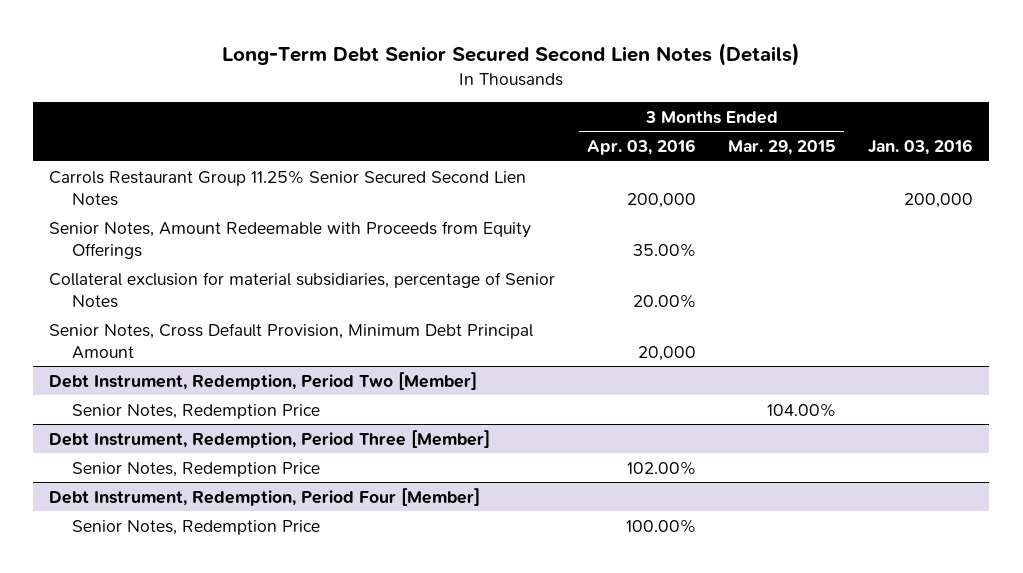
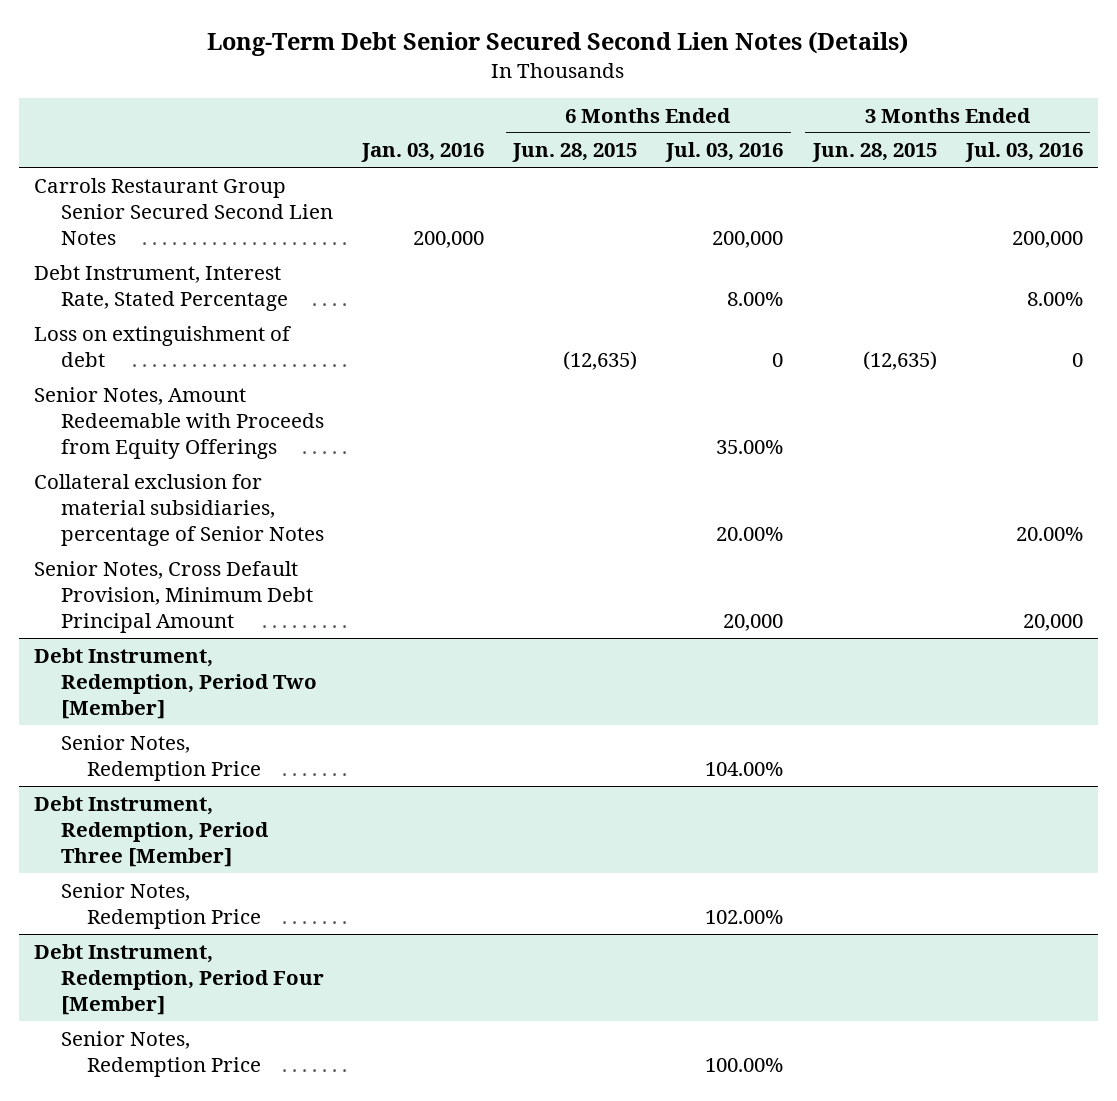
- | 3 Months Ended Apr. 03, 2016 | 3 Months Ended Mar. 29, 2015 | Jan. 03, 2016
+ | Jan. 03, 2016 | 6 Months Ended Jun. 28, 2015 | 6 Months Ended Jul. 03, 2016 | 3 Months Ended Jun. 28, 2015 | 3 Months Ended Jul. 03, 2016
- Carrols Restaurant Group 11.25% Senior Secured Second Lien Notes | 200,000 | | 200,000
+ Carrols Restaurant Group Senior Secured Second Lien Notes | 200,000 | | 200,000 | | 200,000
+ Debt Instrument, Interest Rate, Stated Percentage | | | 8.00% | | 8.00%
+ Loss on extinguishment of debt | | (12,635) | 0 | (12,635) | 0

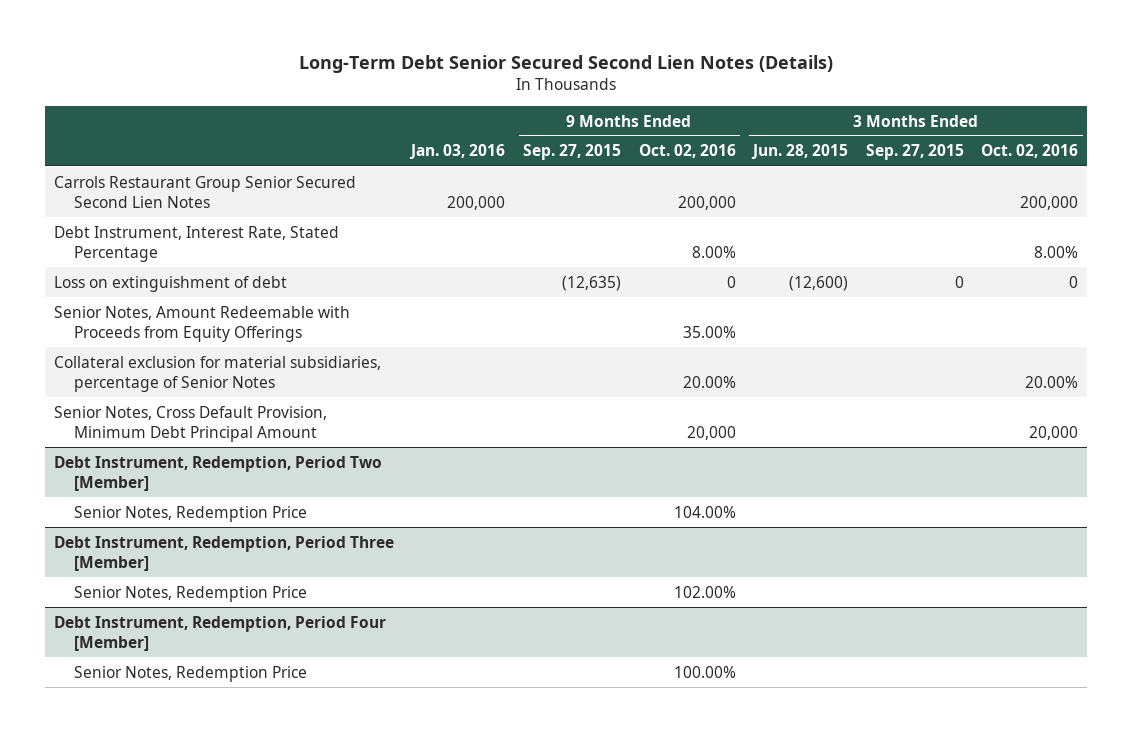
- | Jan. 03, 2016 | 6 Months Ended Jun. 28, 2015 | 6 Months Ended Jul. 03, 2016 | 3 Months Ended Jun. 28, 2015 | 3 Months Ended Jul. 03, 2016
+ | Jan. 03, 2016 | 9 Months Ended Sep. 27, 2015 | 9 Months Ended Oct. 02, 2016 | 3 Months Ended Jun. 28, 2015 | 3 Months Ended Sep. 27, 2015 | 3 Months Ended Oct. 02, 2016
- Loss on extinguishment of debt | | (12,635) | 0 | (12,635) | 0
+ Loss on extinguishment of debt | | (12,635) | 0 | (12,600) | 0 | 0

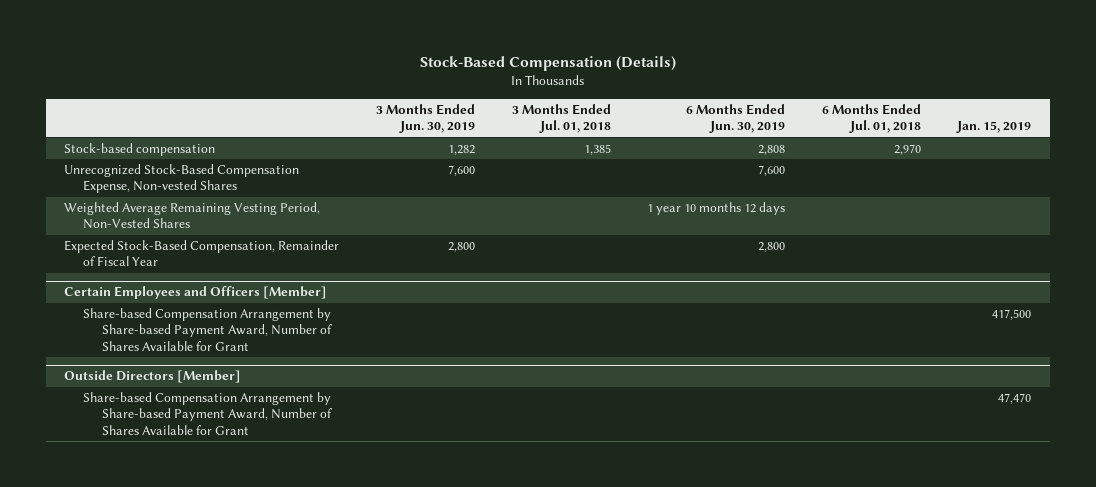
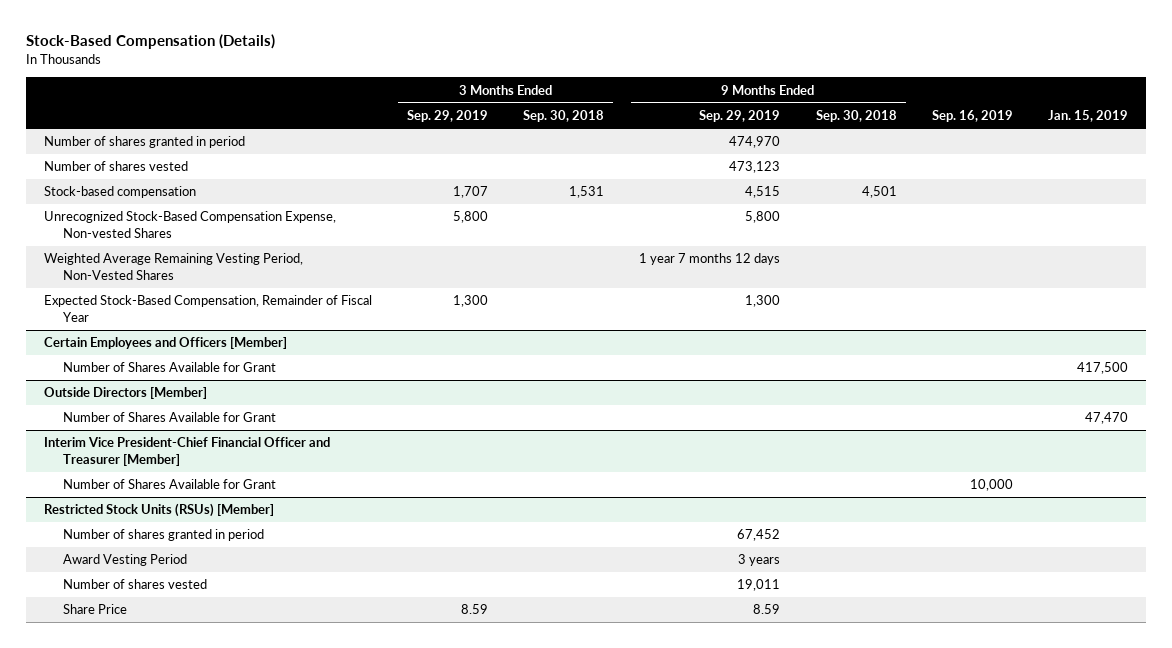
- | 3 Months Ended Jun. 30, 2019 | 3 Months Ended Jul. 01, 2018 | 6 Months Ended Jun. 30, 2019 | 6 Months Ended Jul. 01, 2018 | Jan. 15, 2019
+ | 3 Months Ended Sep. 29, 2019 | 3 Months Ended Sep. 30, 2018 | 9 Months Ended Sep. 29, 2019 | 9 Months Ended Sep. 30, 2018 | Sep. 16, 2019 | Jan. 15, 2019
+ Number of shares granted in period | | | 474,970 | | |
+ Number of shares vested | | | 473,123 | | |
@ Certain Employees and Officers [Member]
- Share-based Compensation Arrangement by Share-based Payment Award, Number of Shares Available for Grant | | | | | 417,500
+ Number of Shares Available for Grant | | | | | | 417,500
@ Outside Directors [Member]
- Share-based Compensation Arrangement by Share-based Payment Award, Number of Shares Available for Grant | | | | | 47,470
+ Number of Shares Available for Grant | | | | | | 47,470
+ Interim Vice President-Chief Financial Officer and Treasurer [Member]
+ Number of Shares Available for Grant | | | | | 10,000 |
+ Restricted Stock Units (RSUs) [Member]
+ Number of shares granted in period | | | 67,452 | | |
+ Award Vesting Period | | | 3 years | | |
+ Number of shares vested | | | 19,011 | | |
+ Share Price | 8.59 | | 8.59 | | |

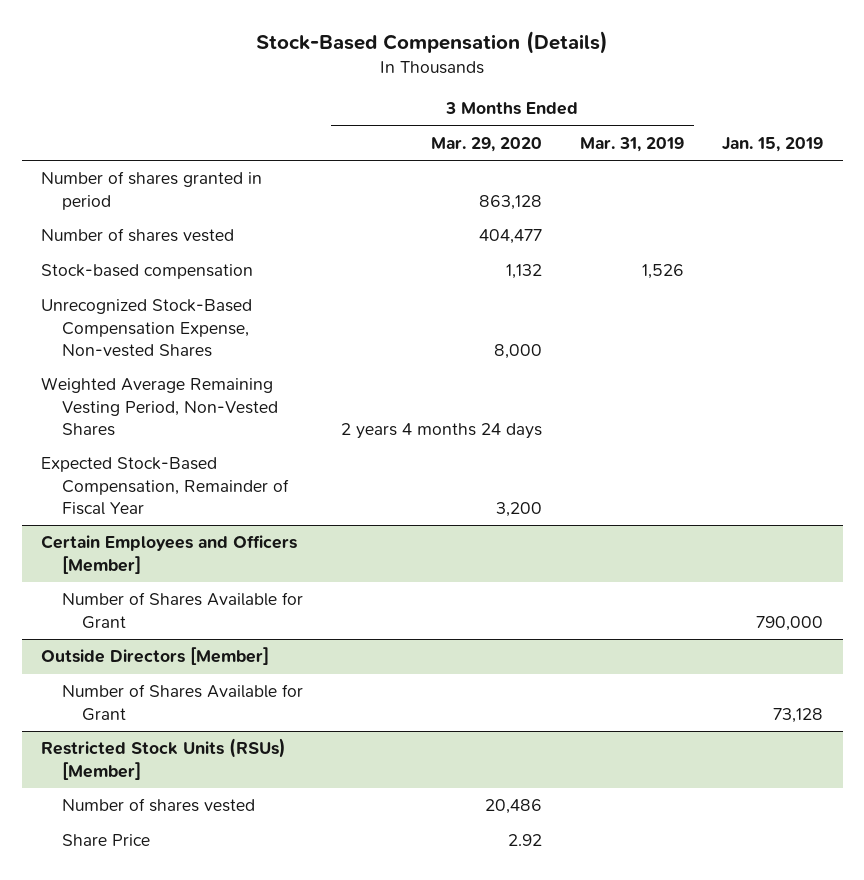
- | 3 Months Ended Sep. 29, 2019 | 3 Months Ended Sep. 30, 2018 | 9 Months Ended Sep. 29, 2019 | 9 Months Ended Sep. 30, 2018 | Sep. 16, 2019 | Jan. 15, 2019
+ | 3 Months Ended Mar. 29, 2020 | 3 Months Ended Mar. 31, 2019 | Jan. 15, 2019
@ Certain Employees and Officers [Member]
- Number of Shares Available for Grant | | | | | | 417,500
+ Number of Shares Available for Grant | | | 790,000
@ Outside Directors [Member]
- Number of Shares Available for Grant | | | | | | 47,470
- Interim Vice President-Chief Financial Officer and Treasurer [Member]
- Number of Shares Available for Grant | | | | | 10,000 |
@ Outside Directors [Member]
+ Number of Shares Available for Grant | | | 73,128
@ Restricted Stock Units (RSUs) [Member]
- Number of shares granted in period | | | 67,452 | | |
- Award Vesting Period | | | 3 years | | |

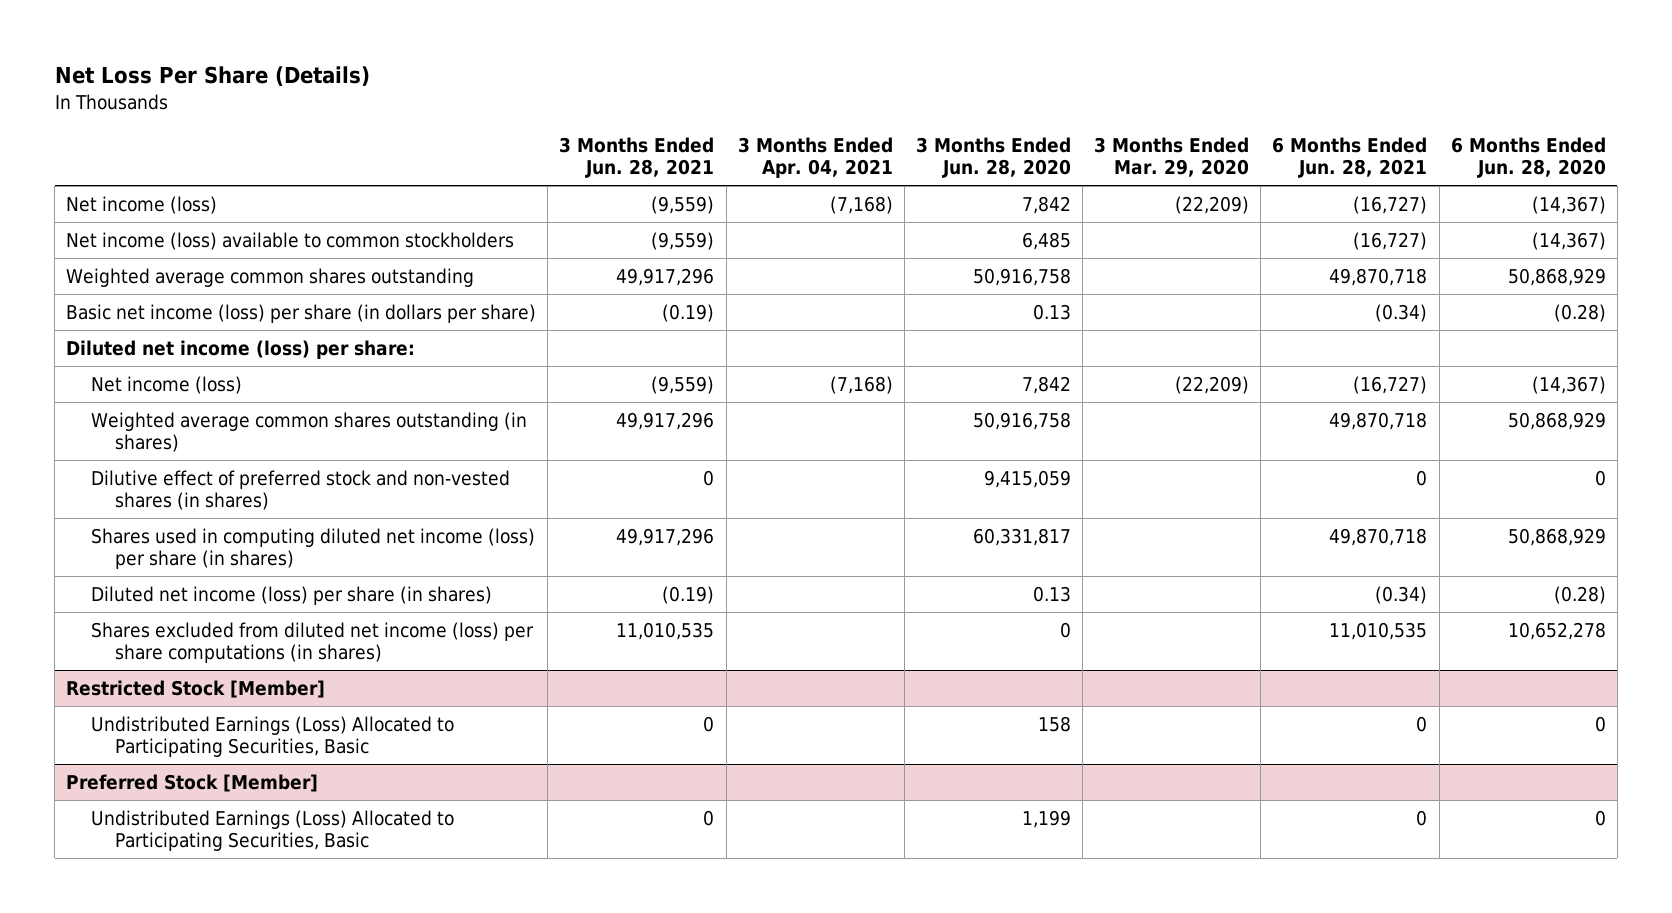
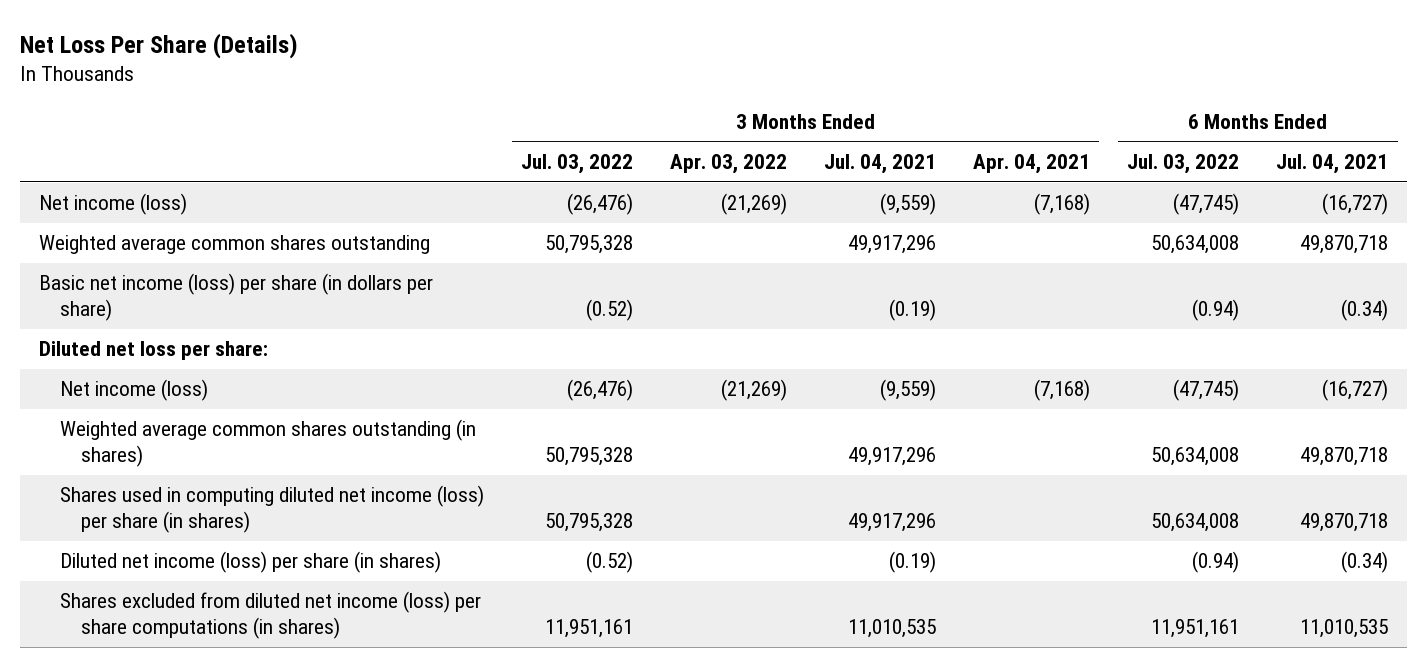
- | 3 Months Ended Jun. 28, 2021 | 3 Months Ended Apr. 04, 2021 | 3 Months Ended Jun. 28, 2020 | 3 Months Ended Mar. 29, 2020 | 6 Months Ended Jun. 28, 2021 | 6 Months Ended Jun. 28, 2020
+ | 3 Months Ended Jul. 03, 2022 | 3 Months Ended Apr. 03, 2022 | 3 Months Ended Jul. 04, 2021 | 3 Months Ended Apr. 04, 2021 | 6 Months Ended Jul. 03, 2022 | 6 Months Ended Jul. 04, 2021
- Net income (loss) available to common stockholders | (9,559) | | 6,485 | | (16,727) | (14,367)
- Diluted net income (loss) per share:
+ Diluted net loss per share:
- Dilutive effect of preferred stock and non-vested shares (in shares) | 0 | | 9,415,059 | | 0 | 0
- Restricted Stock [Member]
- Undistributed Earnings (Loss) Allocated to Participating Securities, Basic | 0 | | 158 | | 0 | 0
- Preferred Stock [Member]
- Undistributed Earnings (Loss) Allocated to Participating Securities, Basic | 0 | | 1,199 | | 0 | 0

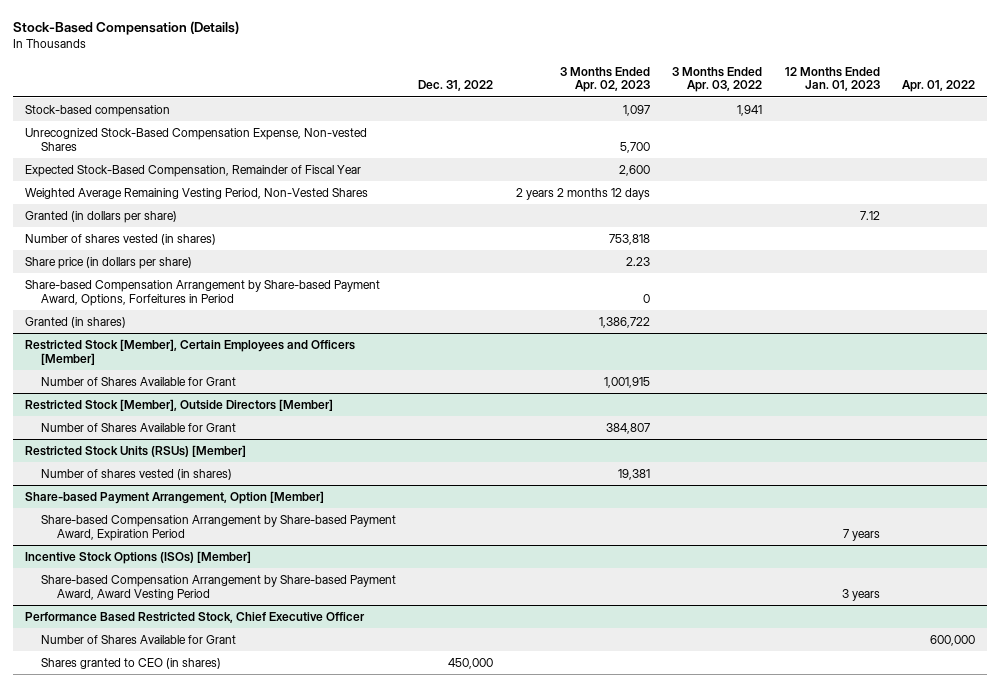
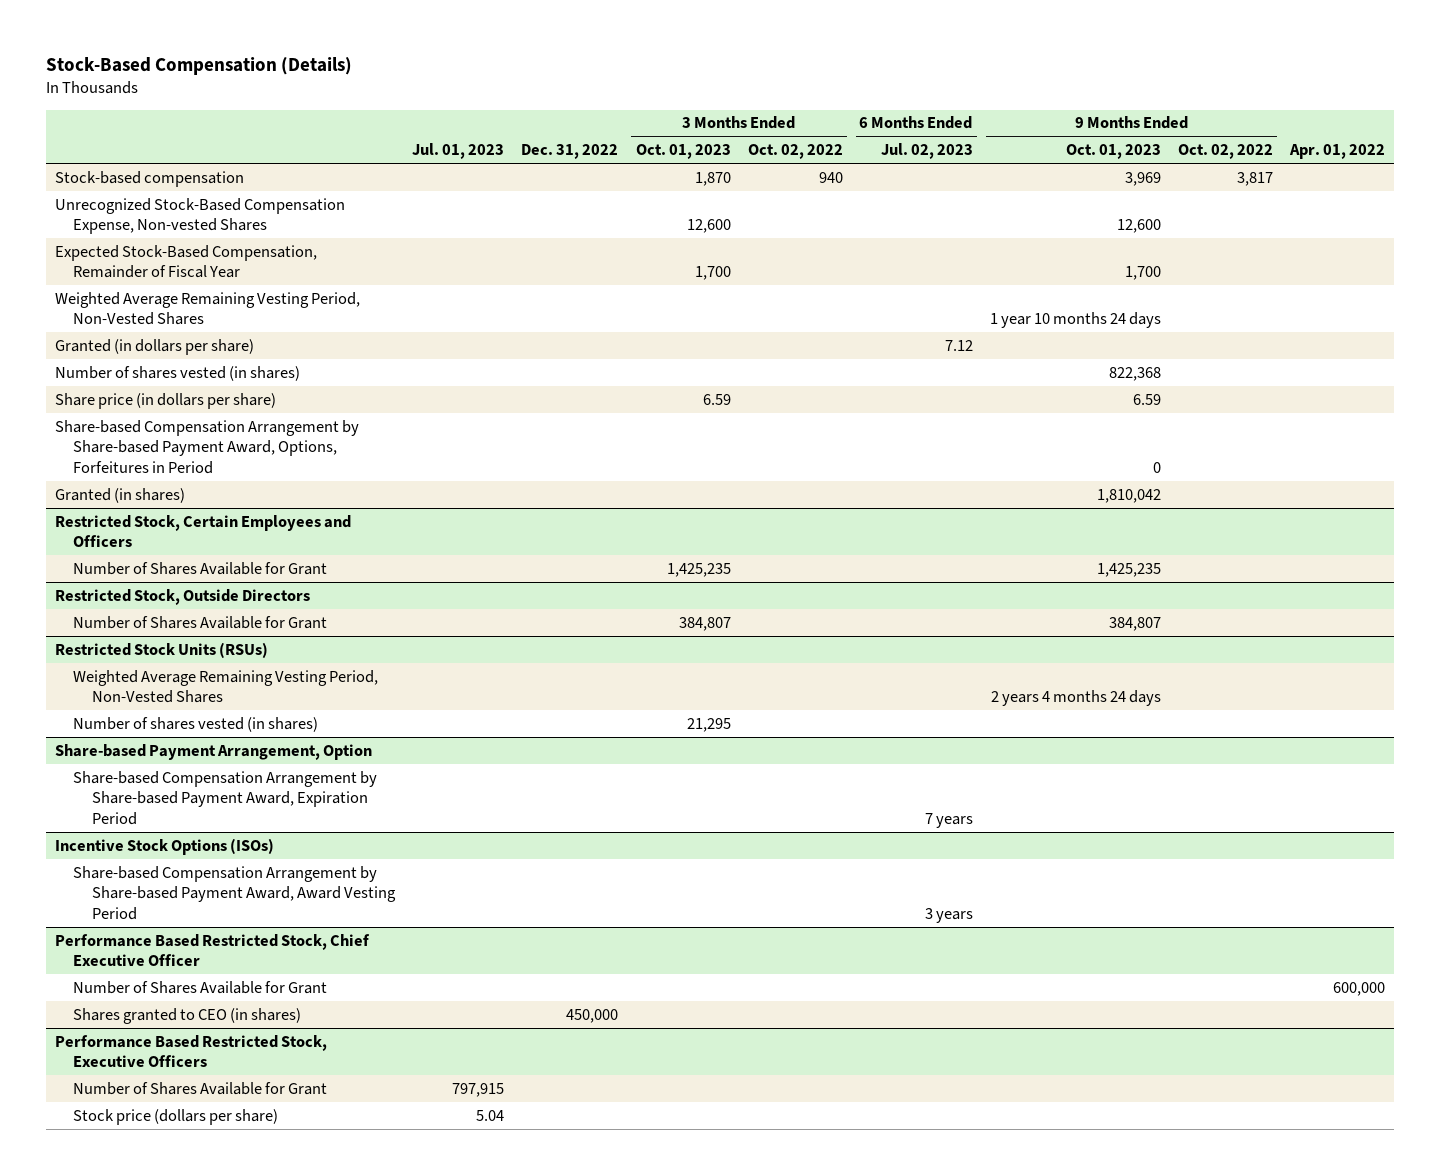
- | Dec. 31, 2022 | 3 Months Ended Apr. 02, 2023 | 3 Months Ended Apr. 03, 2022 | 12 Months Ended Jan. 01, 2023 | Apr. 01, 2022
+ | Jul. 01, 2023 | Dec. 31, 2022 | 3 Months Ended Oct. 01, 2023 | 3 Months Ended Oct. 02, 2022 | 6 Months Ended Jul. 02, 2023 | 9 Months Ended Oct. 01, 2023 | 9 Months Ended Oct. 02, 2022 | Apr. 01, 2022
- Restricted Stock [Member], Certain Employees and Officers [Member]
+ Restricted Stock, Certain Employees and Officers
- Restricted Stock [Member], Outside Directors [Member]
+ Restricted Stock, Outside Directors
- Restricted Stock Units (RSUs) [Member]
+ Restricted Stock Units (RSUs)
+ Weighted Average Remaining Vesting Period, Non-Vested Shares | | | | | | 2 years 4 months 24 days | |
- Share-based Payment Arrangement, Option [Member]
+ Share-based Payment Arrangement, Option
- Incentive Stock Options (ISOs) [Member]
+ Incentive Stock Options (ISOs)
+ Performance Based Restricted Stock, Executive Officers
+ Number of Shares Available for Grant | 797,915 | | | | | | |
+ Stock price (dollars per share) | 5.04 | | | | | | |

